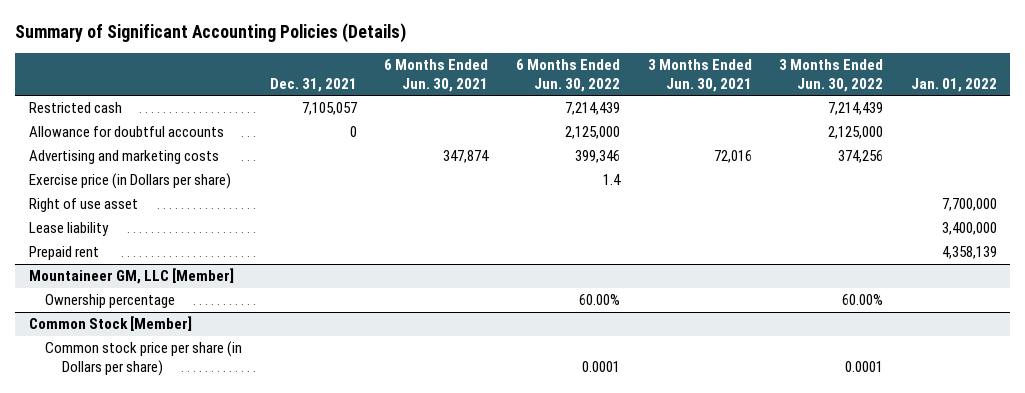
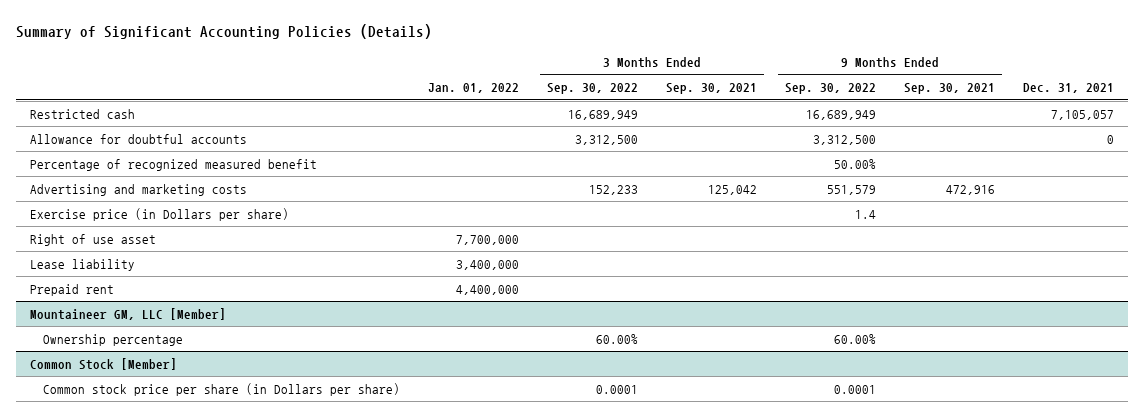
- | Dec. 31, 2021 | 6 Months Ended Jun. 30, 2021 | 6 Months Ended Jun. 30, 2022 | 3 Months Ended Jun. 30, 2021 | 3 Months Ended Jun. 30, 2022 | Jan. 01, 2022
+ | Jan. 01, 2022 | 3 Months Ended Sep. 30, 2022 | 3 Months Ended Sep. 30, 2021 | 9 Months Ended Sep. 30, 2022 | 9 Months Ended Sep. 30, 2021 | Dec. 31, 2021
+ Percentage of recognized measured benefit | | | | 50.00% | |
- Prepaid rent | | | | | | 4,358,139
+ Prepaid rent | 4,400,000 | | | | |

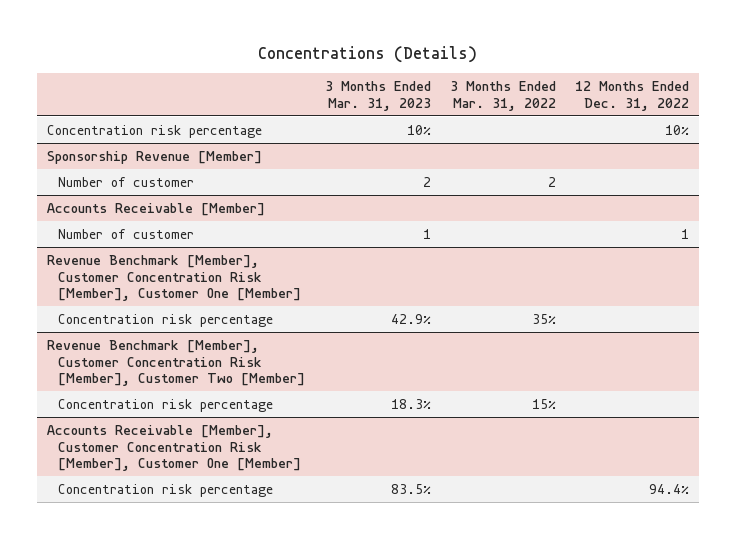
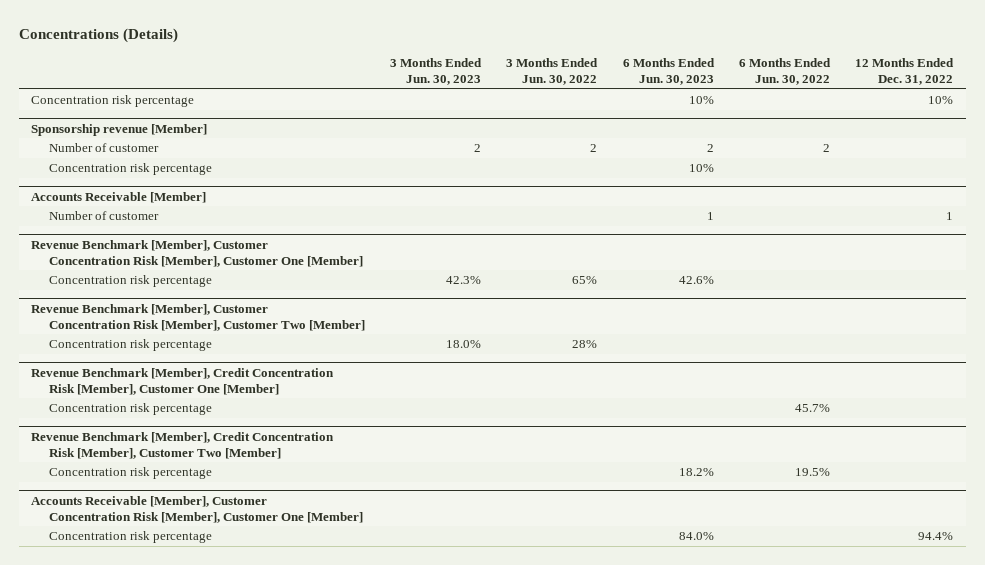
- | 3 Months Ended Mar. 31, 2023 | 3 Months Ended Mar. 31, 2022 | 12 Months Ended Dec. 31, 2022
+ | 3 Months Ended Jun. 30, 2023 | 3 Months Ended Jun. 30, 2022 | 6 Months Ended Jun. 30, 2023 | 6 Months Ended Jun. 30, 2022 | 12 Months Ended Dec. 31, 2022
- Sponsorship Revenue [Member]
+ Sponsorship revenue [Member]
+ Concentration risk percentage | | | 10% | |
+ Revenue Benchmark [Member], Credit Concentration Risk [Member], Customer One [Member]
+ Concentration risk percentage | | | | 45.7% |
+ Revenue Benchmark [Member], Credit Concentration Risk [Member], Customer Two [Member]
+ Concentration risk percentage | | | 18.2% | 19.5% |

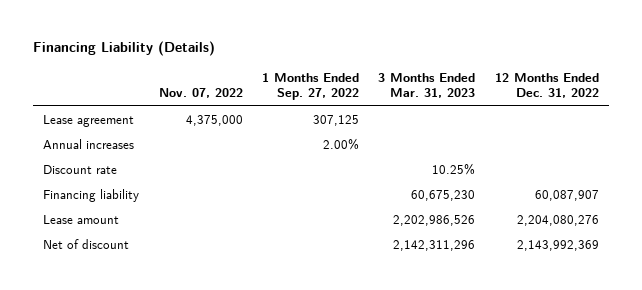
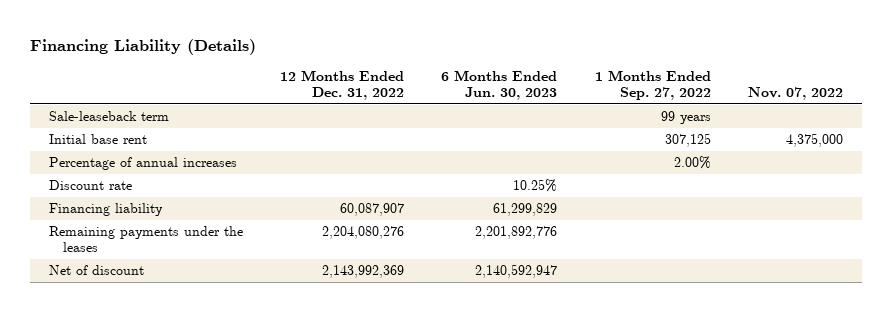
- | Nov. 07, 2022 | 1 Months Ended Sep. 27, 2022 | 3 Months Ended Mar. 31, 2023 | 12 Months Ended Dec. 31, 2022
+ | 12 Months Ended Dec. 31, 2022 | 6 Months Ended Jun. 30, 2023 | 1 Months Ended Sep. 27, 2022 | Nov. 07, 2022
- Lease agreement | 4,375,000 | 307,125 | |
- Annual increases | | 2.00% | |
+ Sale-leaseback term | | | 99 years |
+ Initial base rent | | | 307,125 | 4,375,000
+ Percentage of annual increases | | | 2.00% |
- Lease amount | | | 2,202,986,526 | 2,204,080,276
+ Remaining payments under the leases | 2,204,080,276 | 2,201,892,776 | |

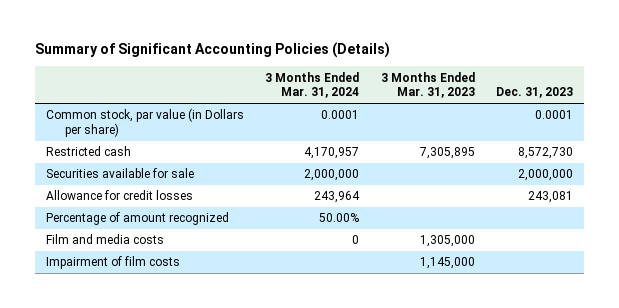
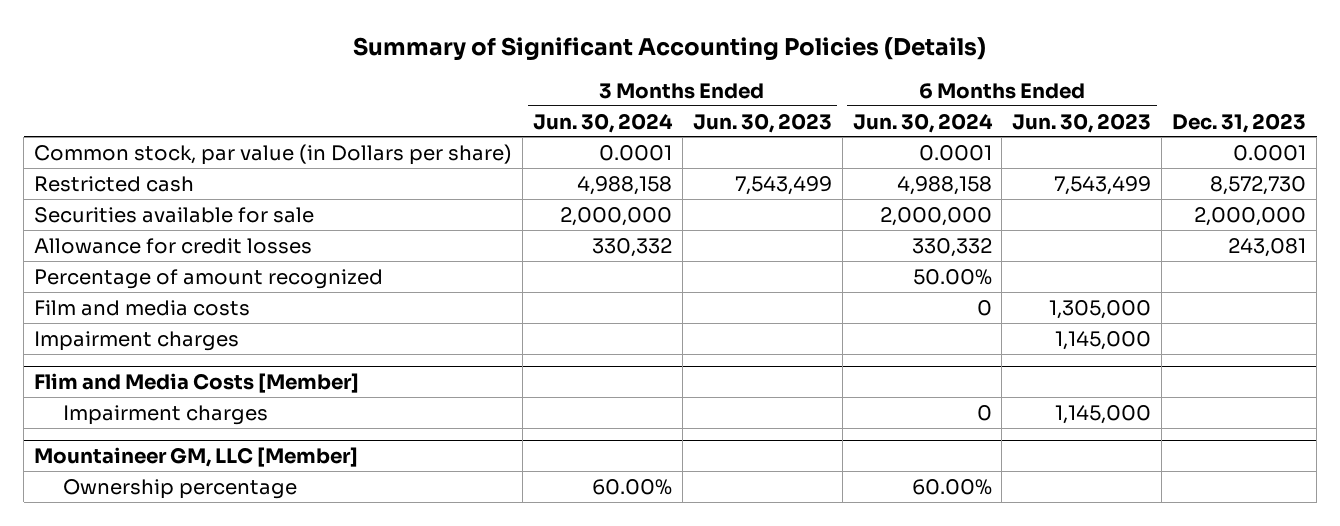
- | 3 Months Ended Mar. 31, 2024 | 3 Months Ended Mar. 31, 2023 | Dec. 31, 2023
+ | 3 Months Ended Jun. 30, 2024 | 3 Months Ended Jun. 30, 2023 | 6 Months Ended Jun. 30, 2024 | 6 Months Ended Jun. 30, 2023 | Dec. 31, 2023
- Impairment of film costs | | 1,145,000 |
+ Impairment charges | | | | 1,145,000 |
+ Flim and Media Costs [Member]
+ Impairment charges | | | 0 | 1,145,000 |
+ Mountaineer GM, LLC [Member]
+ Ownership percentage | 60.00% | | 60.00% | |

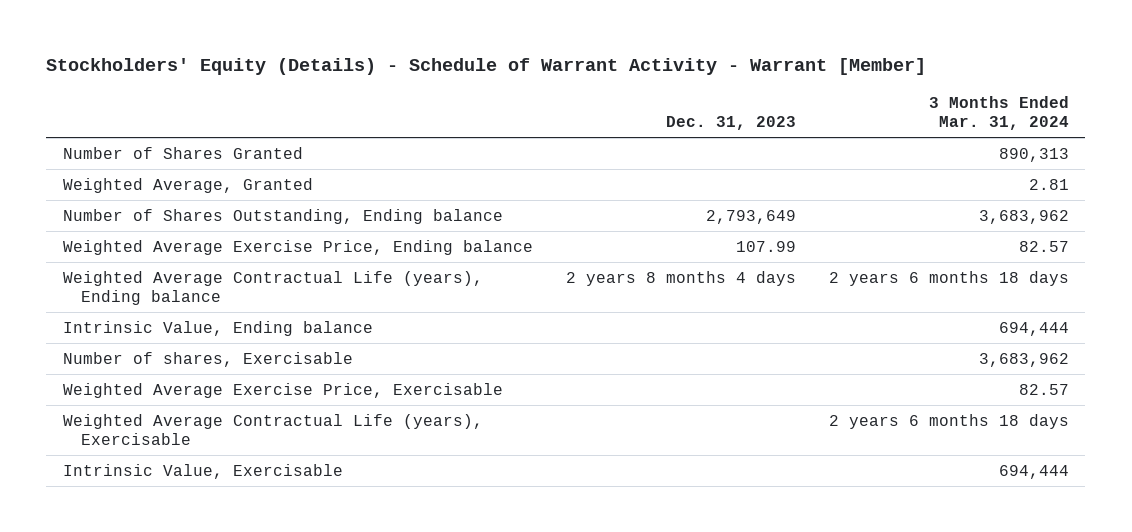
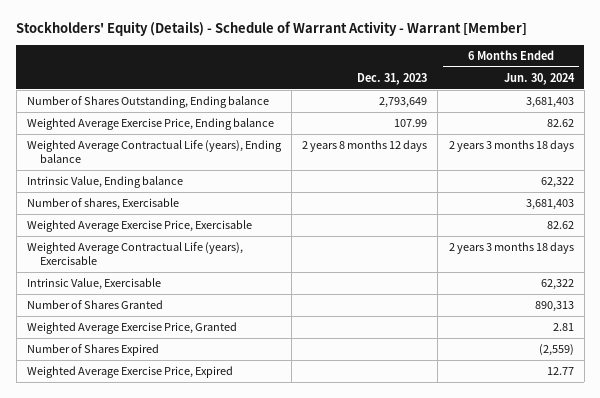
- | Dec. 31, 2023 | 3 Months Ended Mar. 31, 2024
+ | Dec. 31, 2023 | 6 Months Ended Jun. 30, 2024
- Weighted Average, Granted | | 2.81
- Weighted Average Contractual Life (years), Ending balance | 2 years 8 months 4 days | 2 years 6 months 18 days
+ Weighted Average Contractual Life (years), Ending balance | 2 years 8 months 12 days | 2 years 3 months 18 days
moved down: Number of Shares Granted | | 890,313
+ Weighted Average Exercise Price, Granted | | 2.81
+ Number of Shares Expired | | (2,559)
+ Weighted Average Exercise Price, Expired | | 12.77

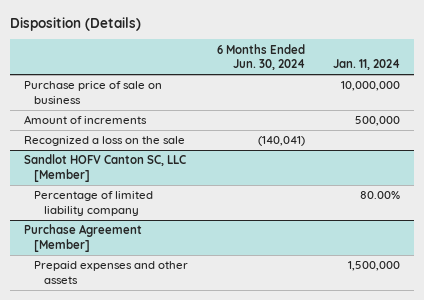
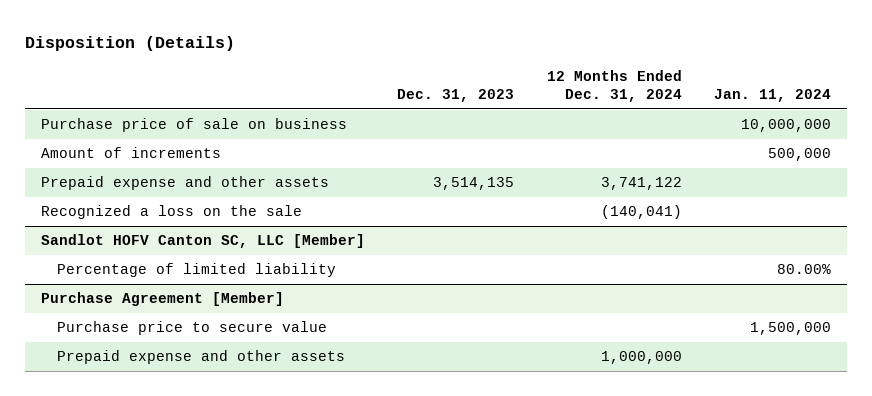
- | 6 Months Ended Jun. 30, 2024 | Jan. 11, 2024
+ | Dec. 31, 2023 | 12 Months Ended Dec. 31, 2024 | Jan. 11, 2024
+ Prepaid expense and other assets | 3,514,135 | 3,741,122 |
@ Sandlot HOFV Canton SC, LLC [Member]
- Percentage of limited liability company | | 80.00%
+ Percentage of limited liability | | | 80.00%
@ Purchase Agreement [Member]
- Prepaid expenses and other assets | | 1,500,000
+ Purchase price to secure value | | | 1,500,000
+ Prepaid expense and other assets | | 1,000,000 |

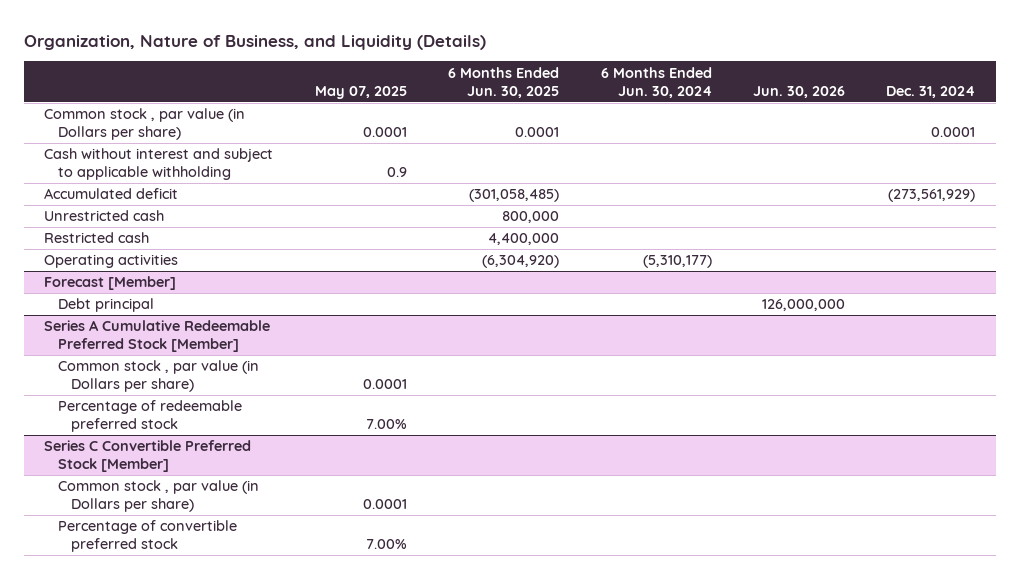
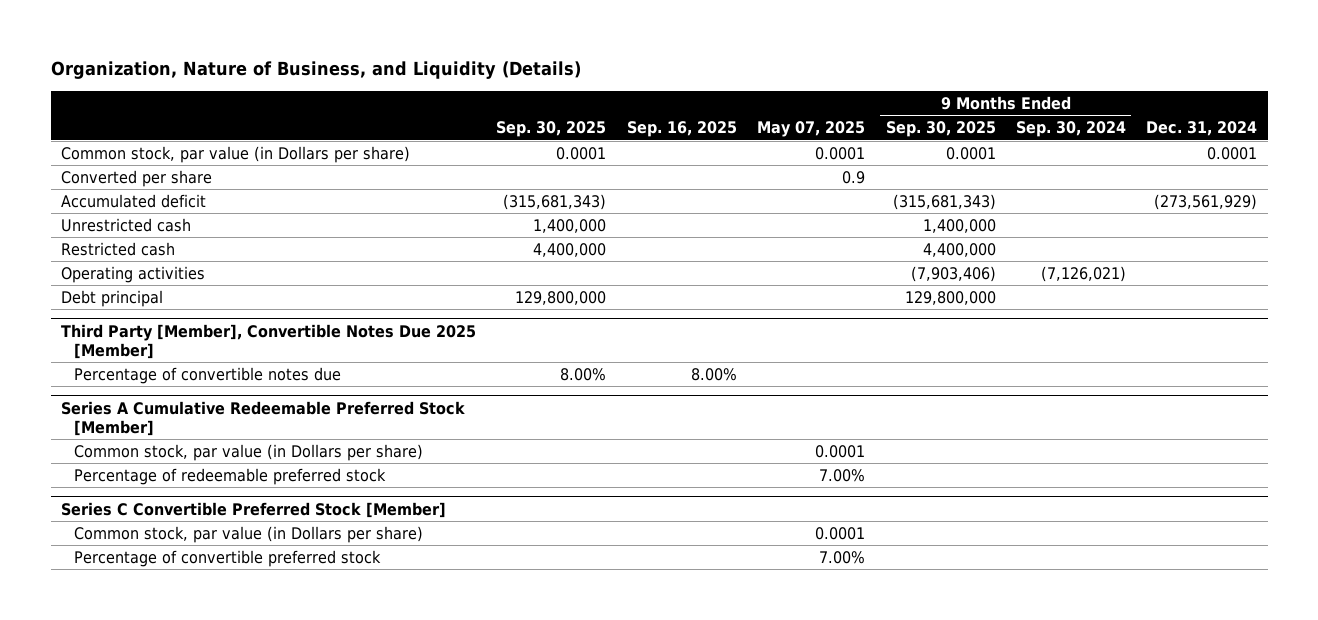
- | May 07, 2025 | 6 Months Ended Jun. 30, 2025 | 6 Months Ended Jun. 30, 2024 | Jun. 30, 2026 | Dec. 31, 2024
+ | Sep. 30, 2025 | Sep. 16, 2025 | May 07, 2025 | 9 Months Ended Sep. 30, 2025 | 9 Months Ended Sep. 30, 2024 | Dec. 31, 2024
- Common stock , par value (in Dollars per share) | 0.0001 | 0.0001 | | | 0.0001
- Cash without interest and subject to applicable withholding | 0.9 | | | |
+ Common stock, par value (in Dollars per share) | 0.0001 | | 0.0001 | 0.0001 | | 0.0001
+ Converted per share | | | 0.9 | | |
- Forecast [Member]
- Debt principal | | | | 126,000,000 |
+ Debt principal | 129,800,000 | | | 129,800,000 | |
+ Third Party [Member], Convertible Notes Due 2025 [Member]
+ Percentage of convertible notes due | 8.00% | 8.00% | | | |
@ Series A Cumulative Redeemable Preferred Stock [Member]
- Common stock , par value (in Dollars per share) | 0.0001 | | | |
+ Common stock, par value (in Dollars per share) | | | 0.0001 | | |
@ Series C Convertible Preferred Stock [Member]
- Common stock , par value (in Dollars per share) | 0.0001 | | | |
+ Common stock, par value (in Dollars per share) | | | 0.0001 | | |

